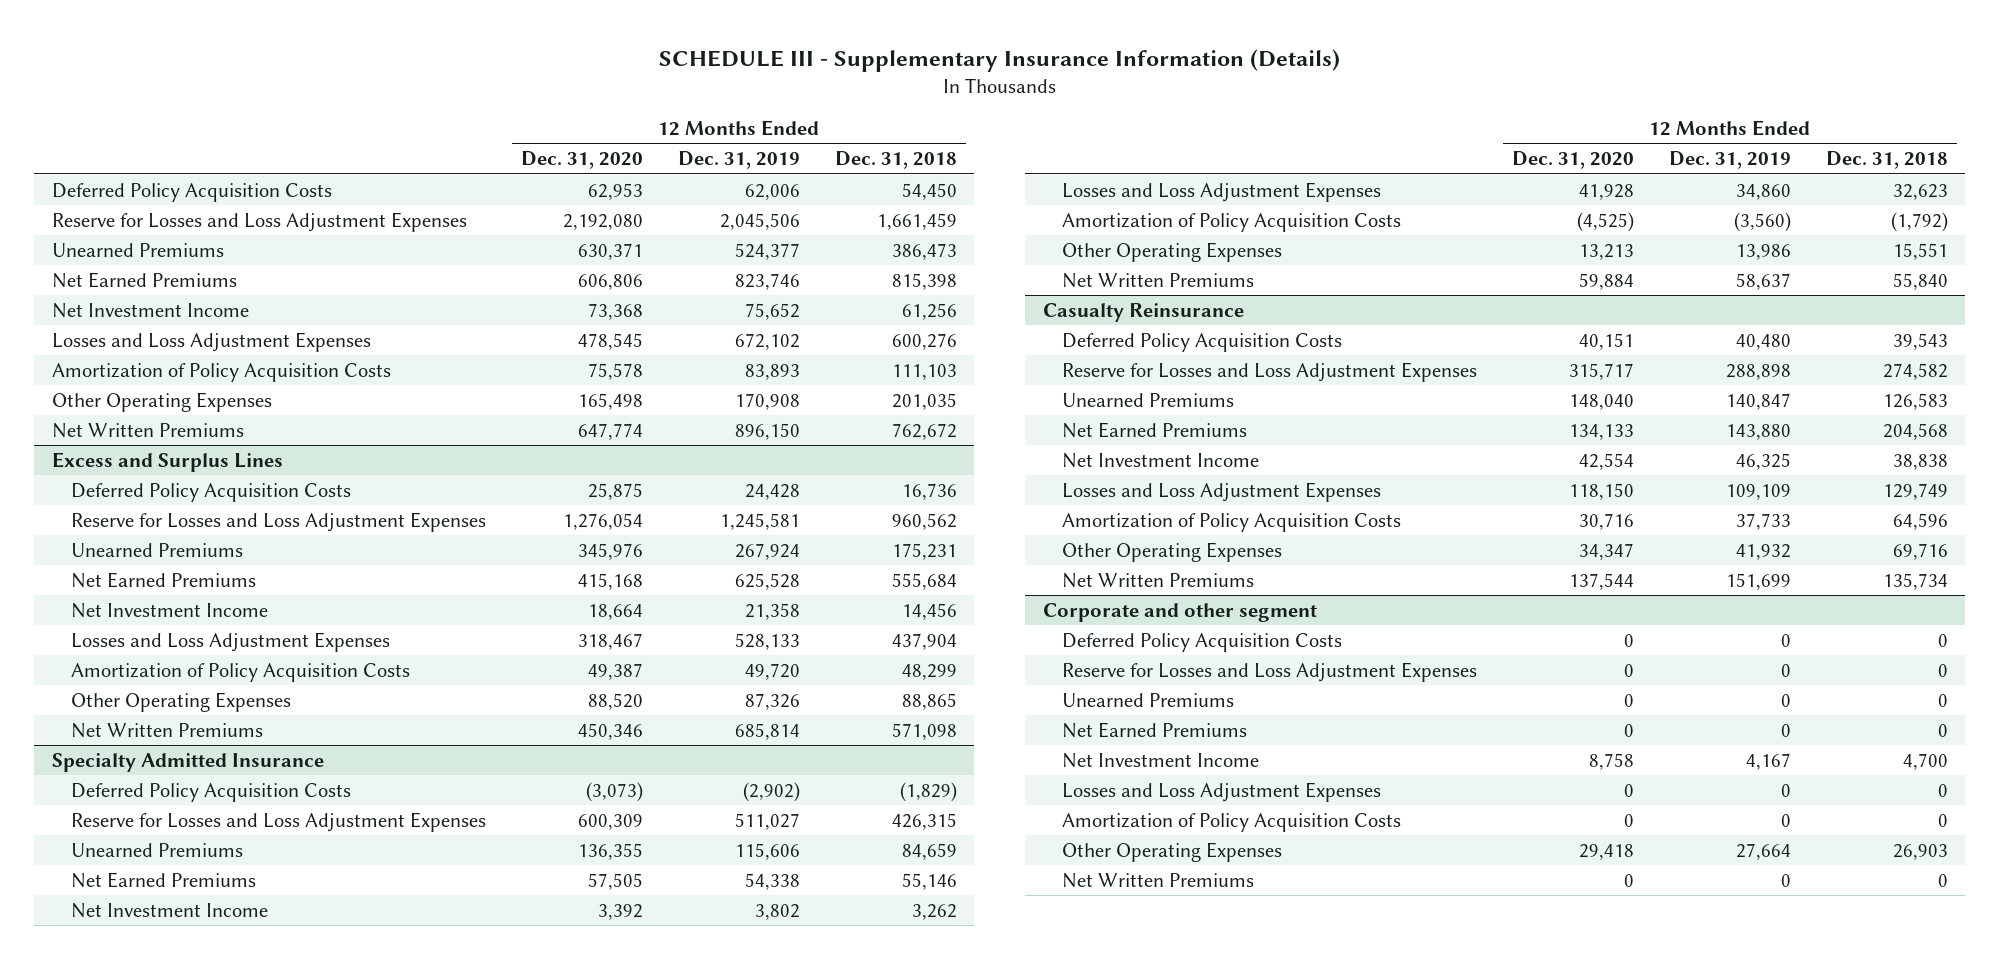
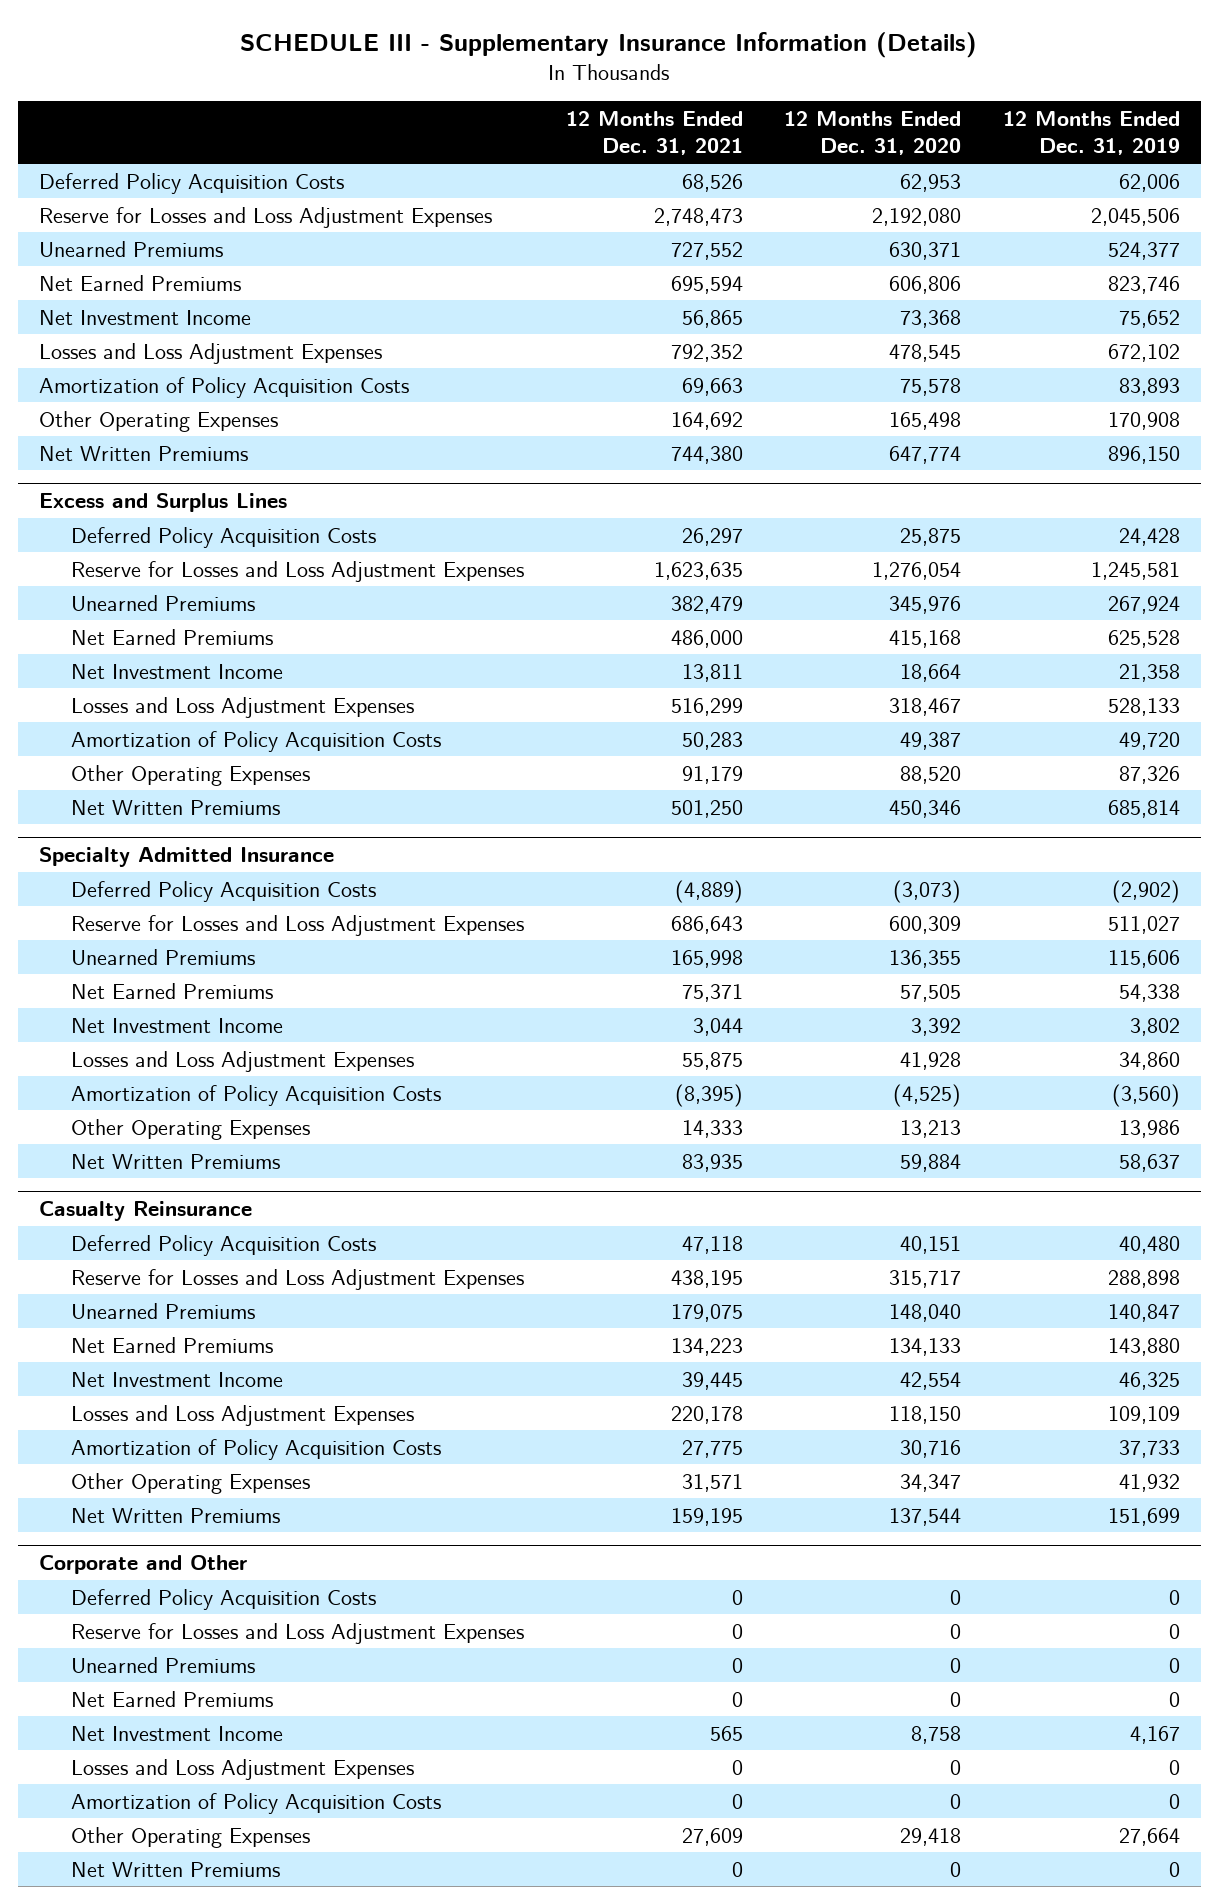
- | 12 Months Ended Dec. 31, 2020 | 12 Months Ended Dec. 31, 2019 | 12 Months Ended Dec. 31, 2018
+ | 12 Months Ended Dec. 31, 2021 | 12 Months Ended Dec. 31, 2020 | 12 Months Ended Dec. 31, 2019
- Corporate and other segment
+ Corporate and Other

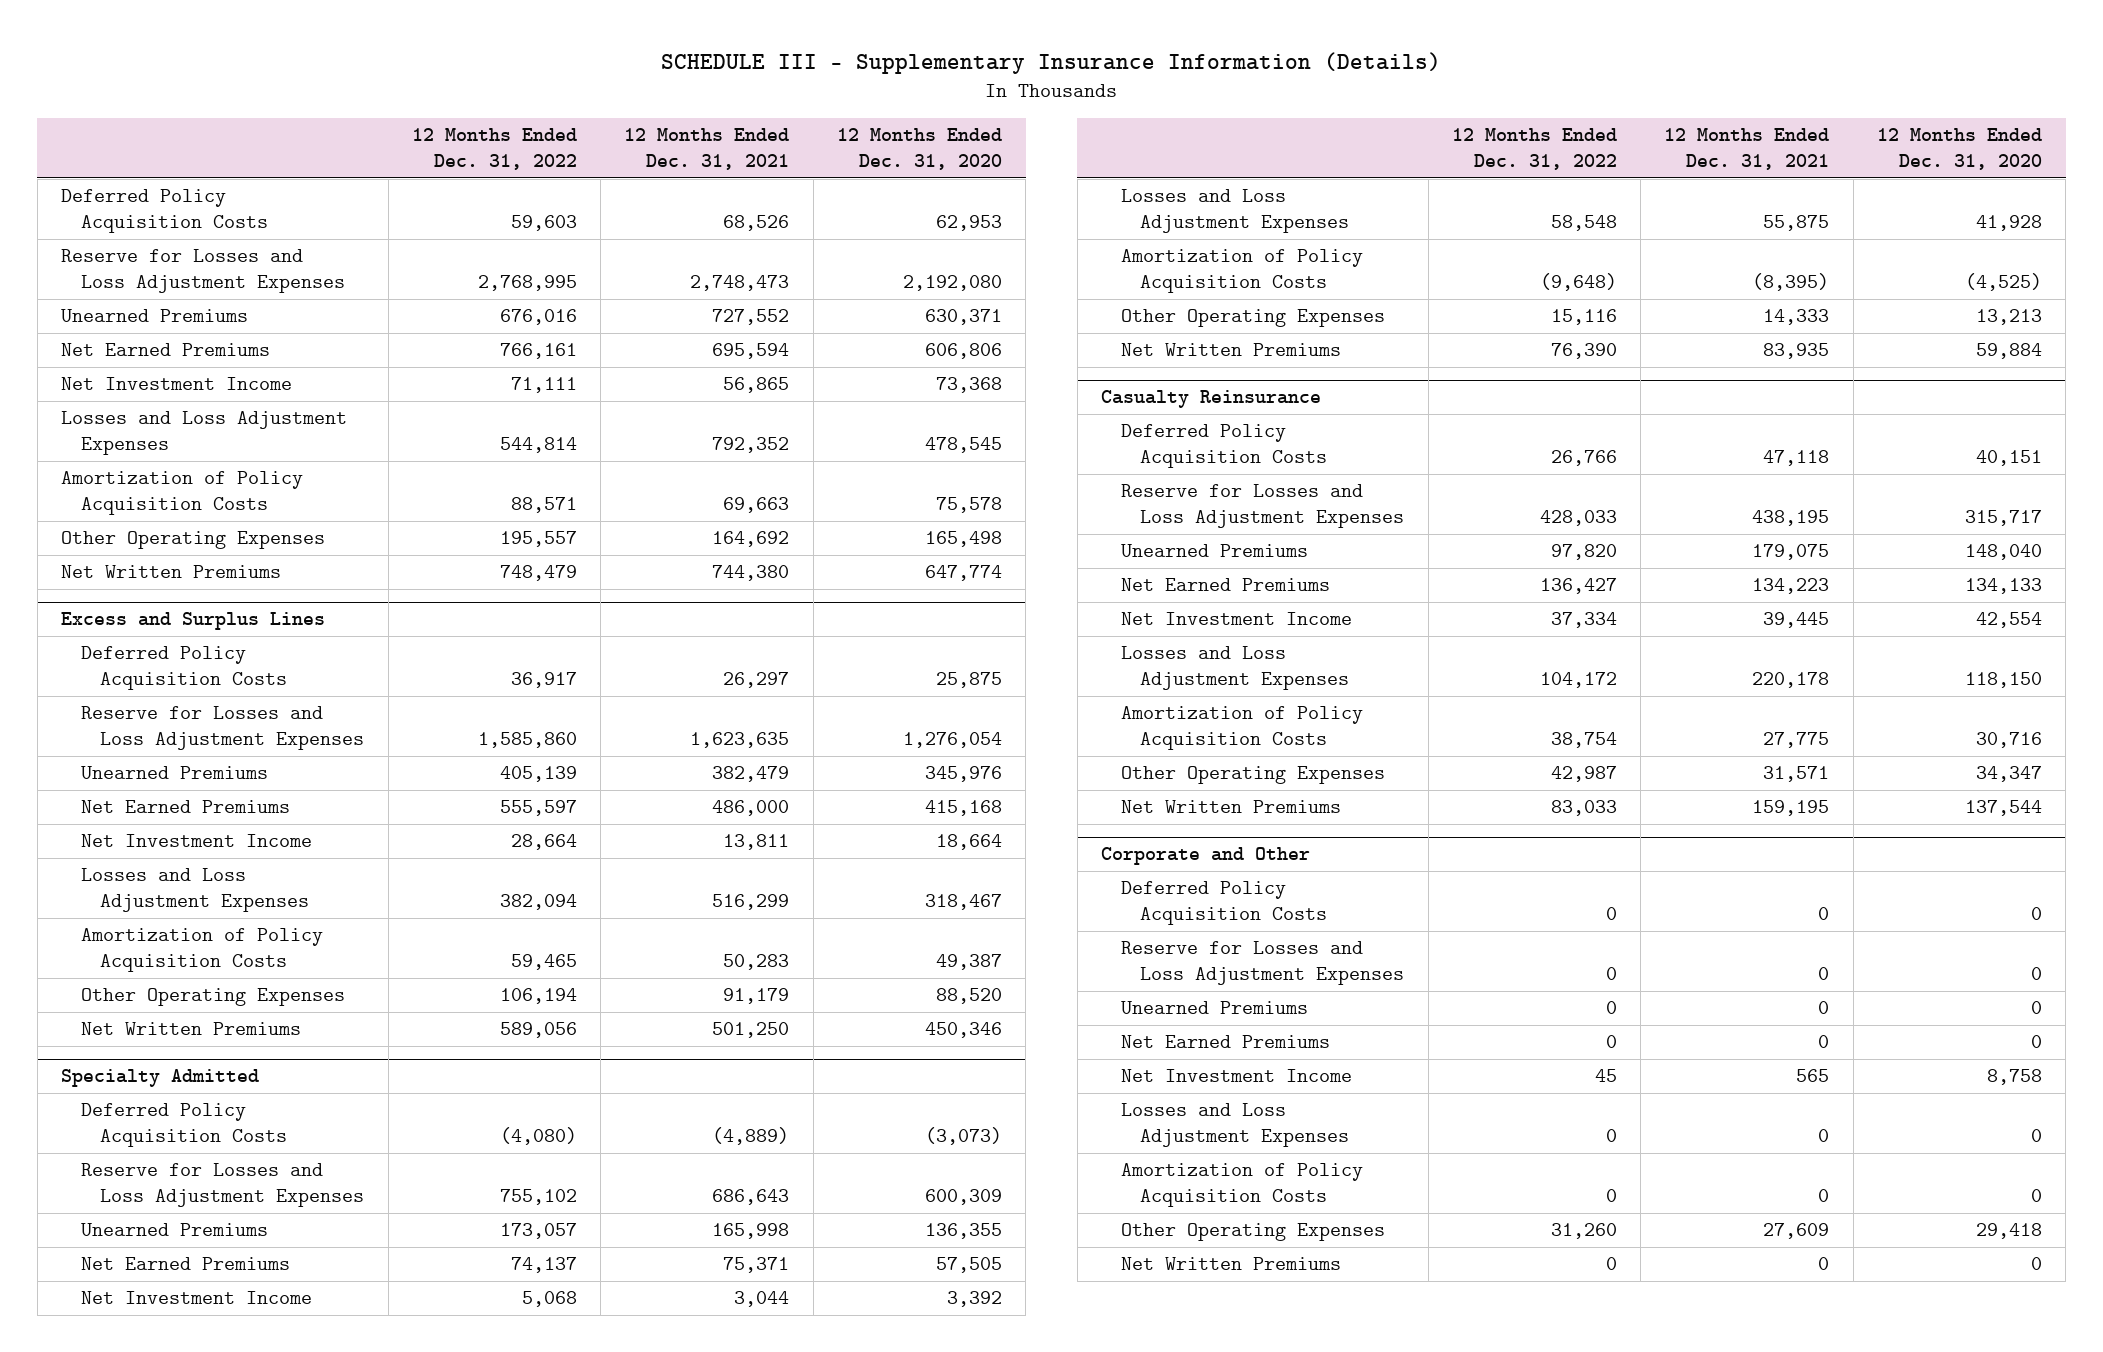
- | 12 Months Ended Dec. 31, 2021 | 12 Months Ended Dec. 31, 2020 | 12 Months Ended Dec. 31, 2019
+ | 12 Months Ended Dec. 31, 2022 | 12 Months Ended Dec. 31, 2021 | 12 Months Ended Dec. 31, 2020
- Specialty Admitted Insurance
+ Specialty Admitted

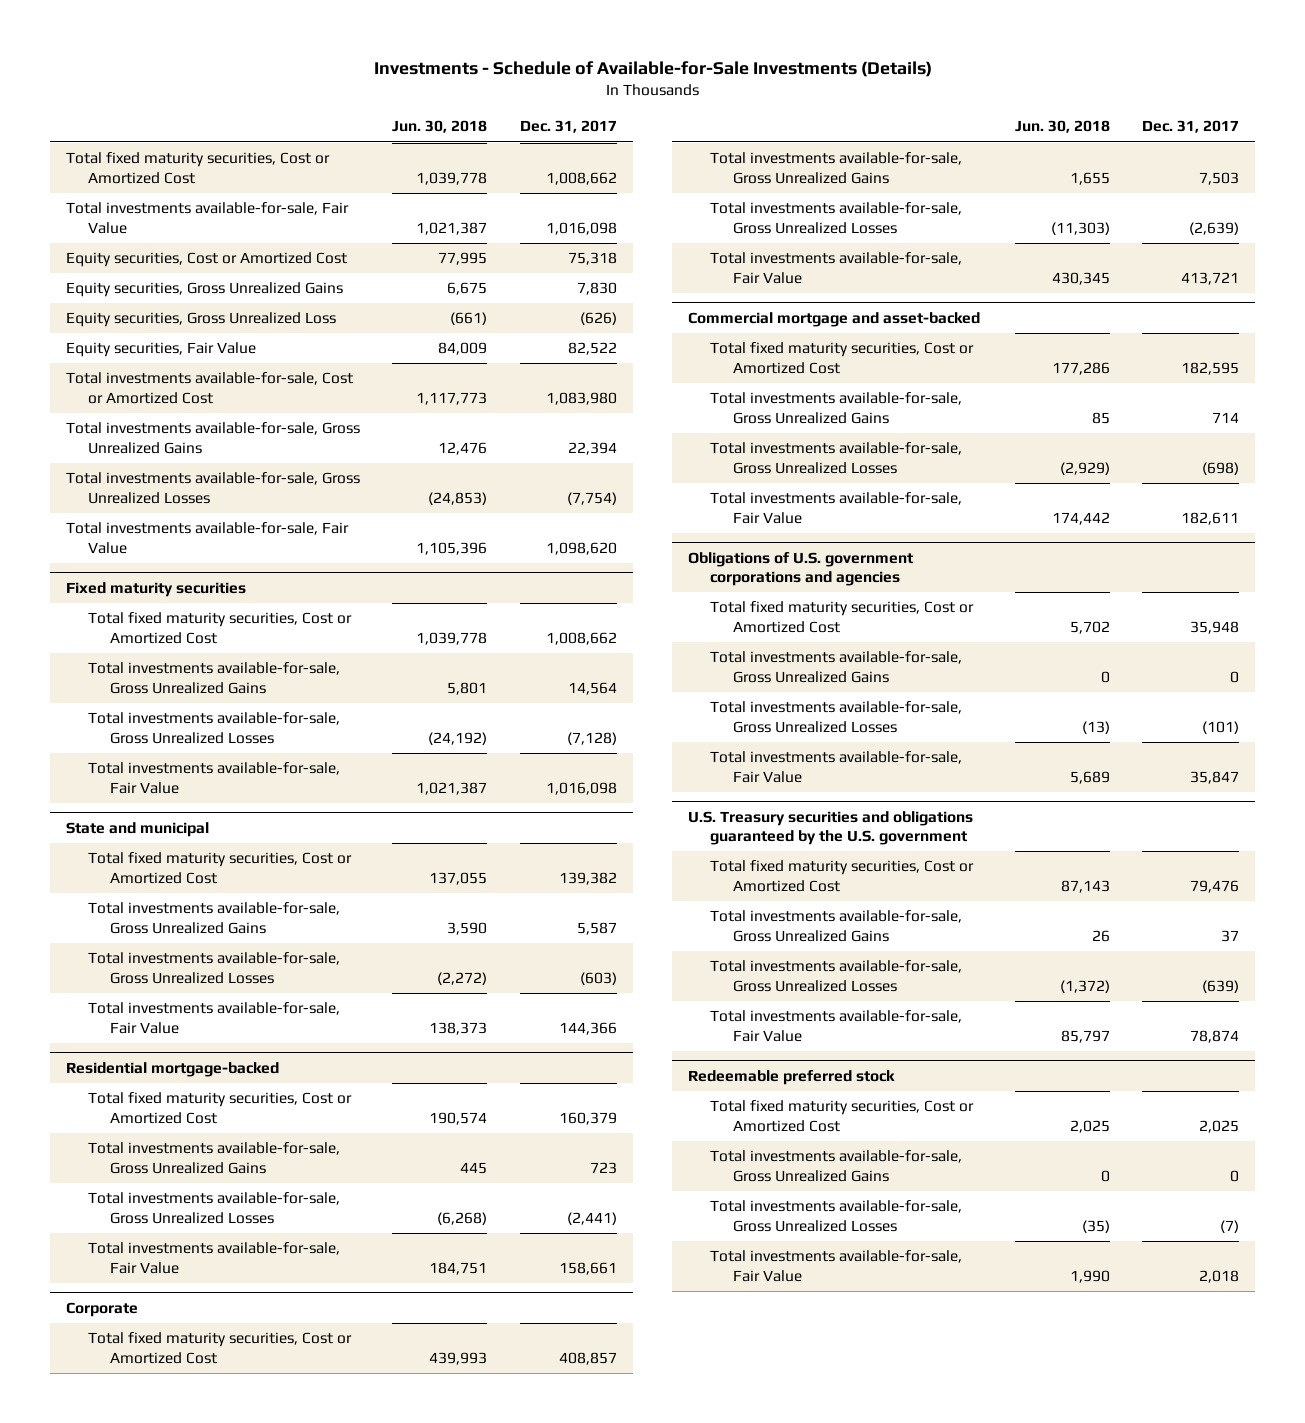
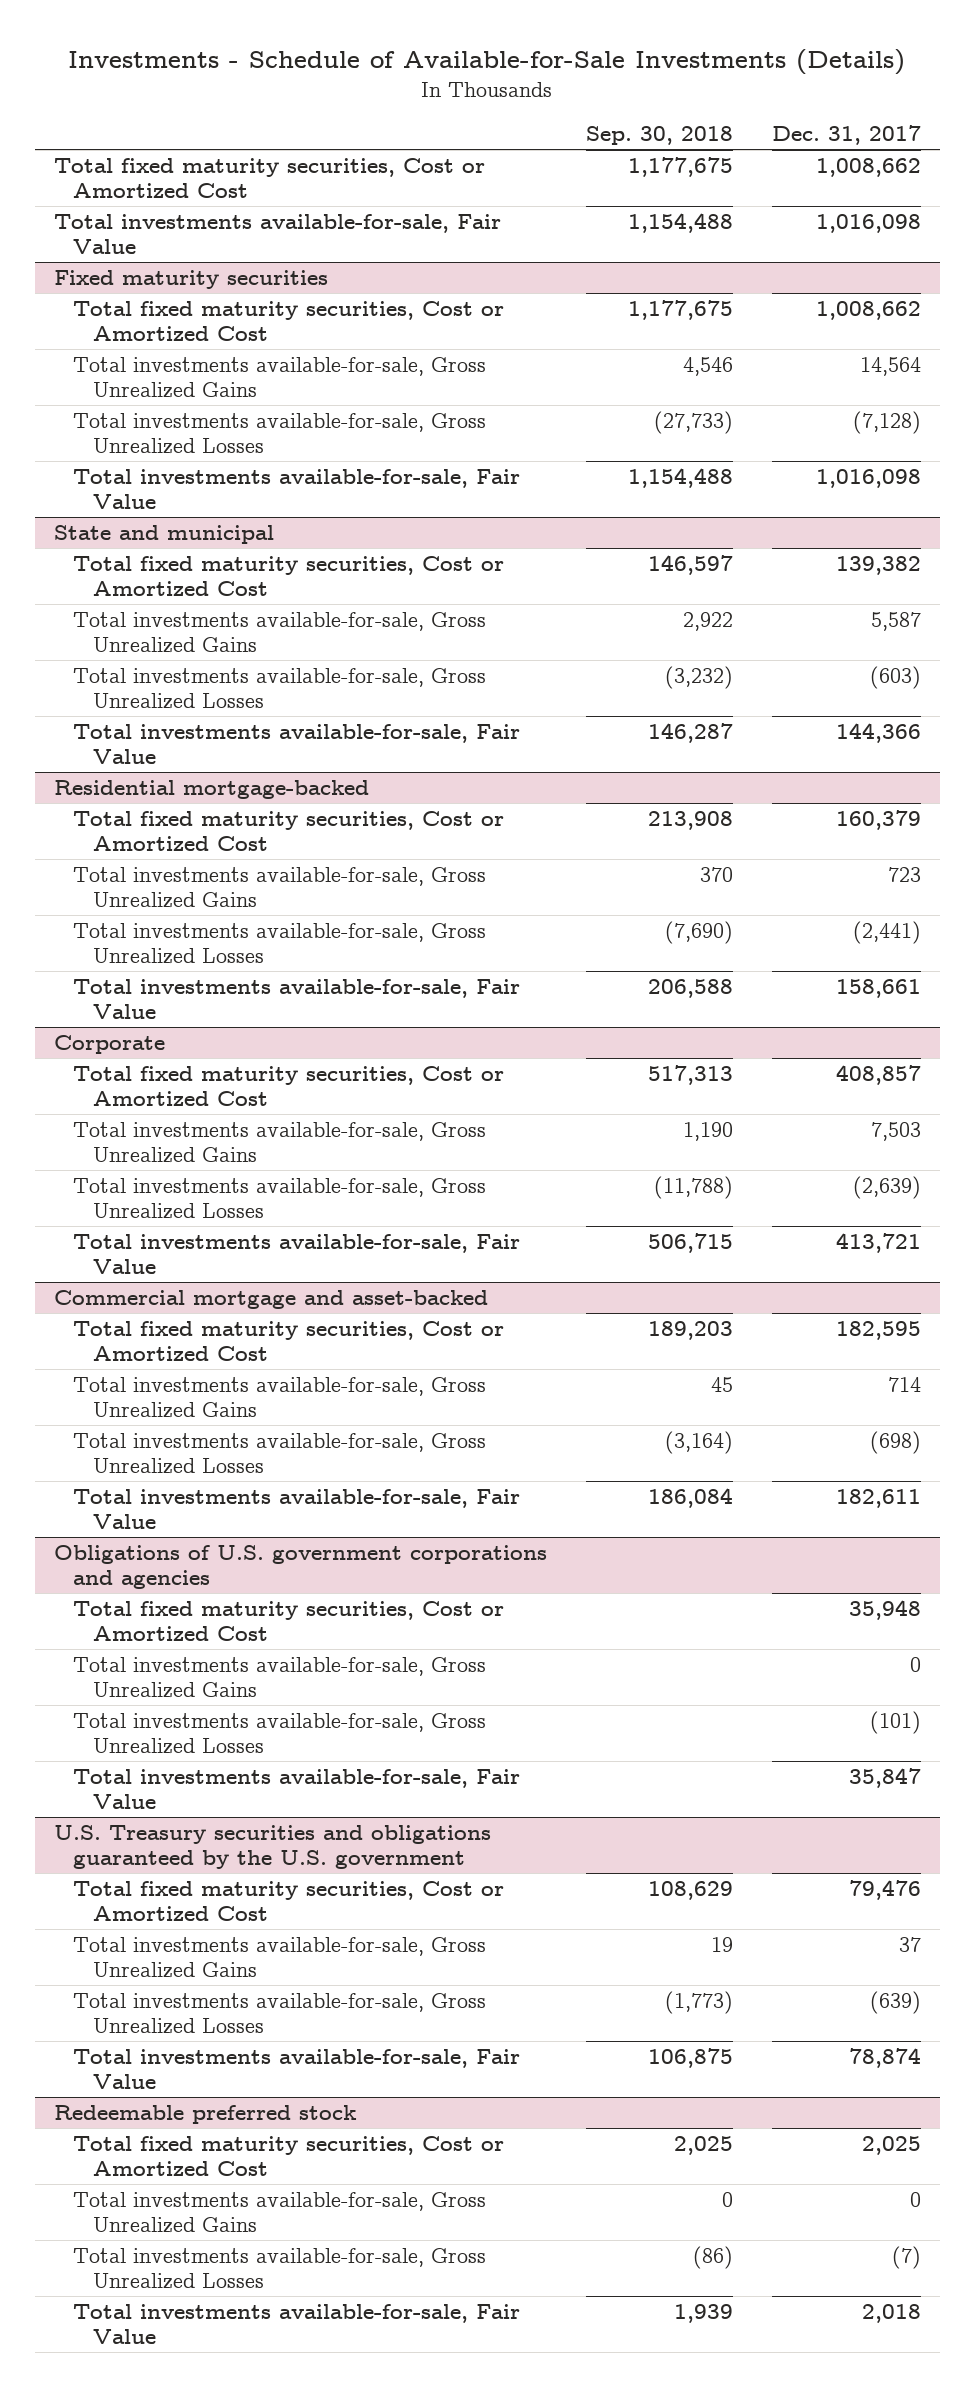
- | Jun. 30, 2018 | Dec. 31, 2017
+ | Sep. 30, 2018 | Dec. 31, 2017
- Equity securities, Cost or Amortized Cost | 77,995 | 75,318
- Equity securities, Gross Unrealized Gains | 6,675 | 7,830
- Equity securities, Gross Unrealized Loss | (661) | (626)
- Equity securities, Fair Value | 84,009 | 82,522
- Total investments available-for-sale, Cost or Amortized Cost | 1,117,773 | 1,083,980
- Total investments available-for-sale, Gross Unrealized Gains | 12,476 | 22,394
- Total investments available-for-sale, Gross Unrealized Losses | (24,853) | (7,754)
- Total investments available-for-sale, Fair Value | 1,105,396 | 1,098,620

